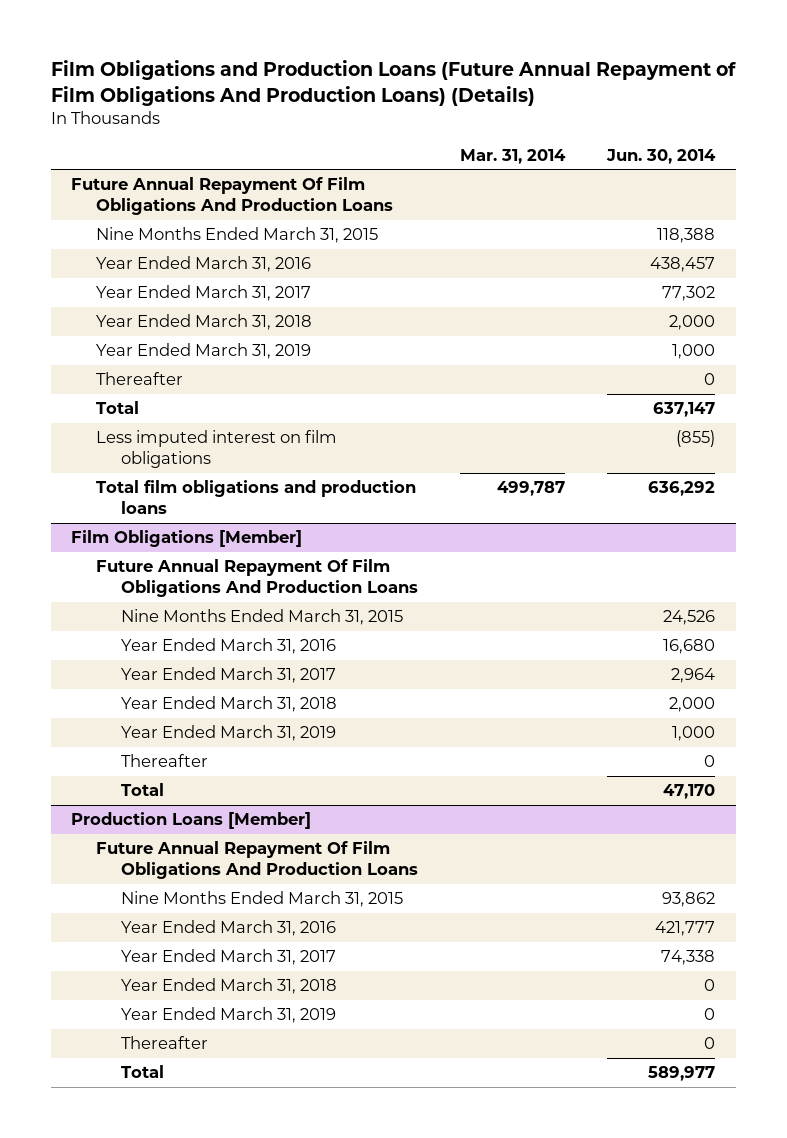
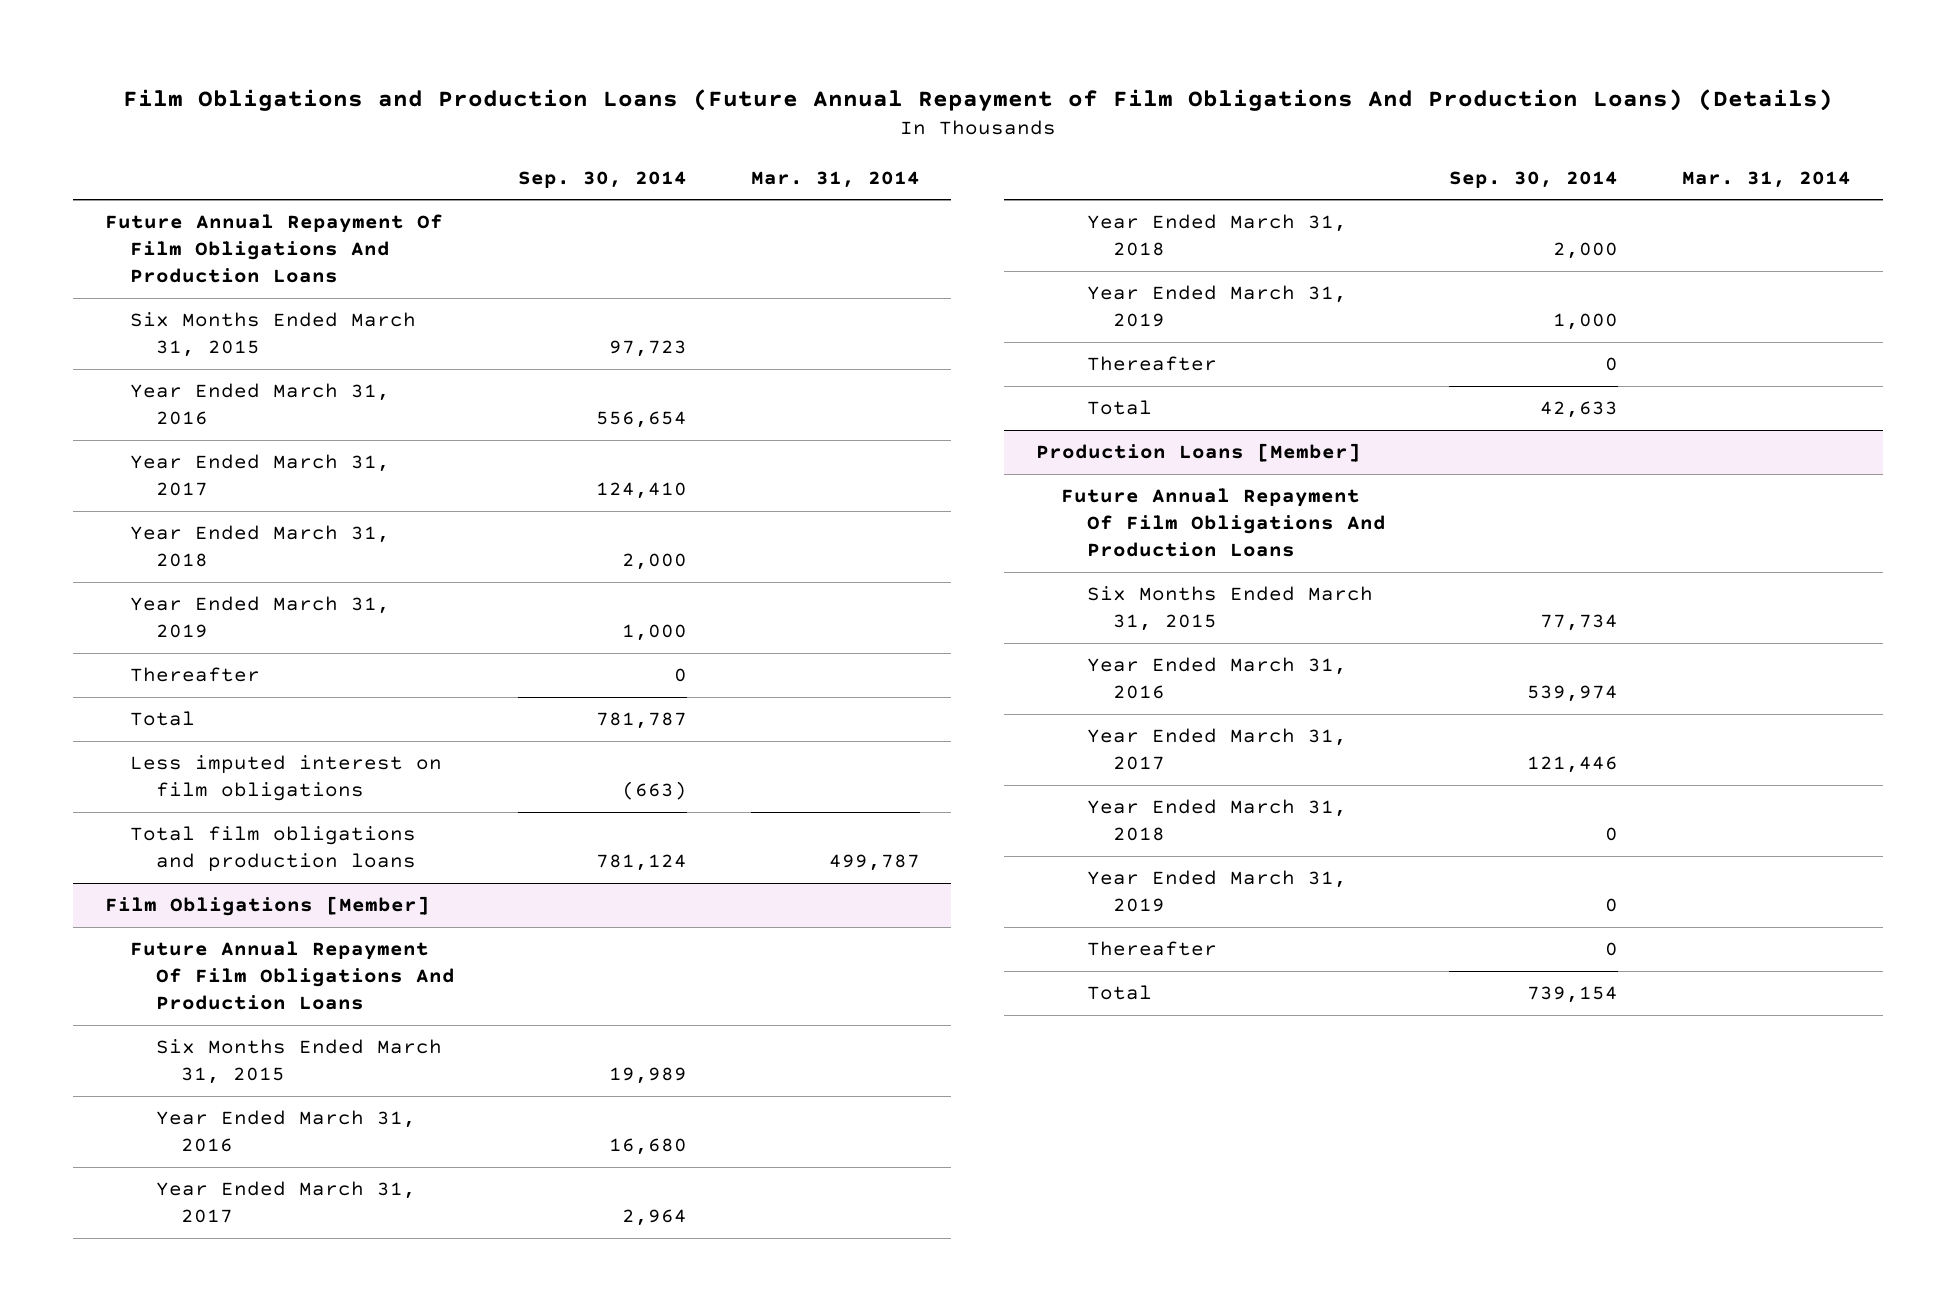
- | Mar. 31, 2014 | Jun. 30, 2014
+ | Sep. 30, 2014 | Mar. 31, 2014
- Nine Months Ended March 31, 2015 | | 118,388
+ Six Months Ended March 31, 2015 | 97,723 |
@ Film Obligations [Member]
- Nine Months Ended March 31, 2015 | | 24,526
+ Six Months Ended March 31, 2015 | 19,989 |
@ Production Loans [Member]
- Nine Months Ended March 31, 2015 | | 93,862
+ Six Months Ended March 31, 2015 | 77,734 |

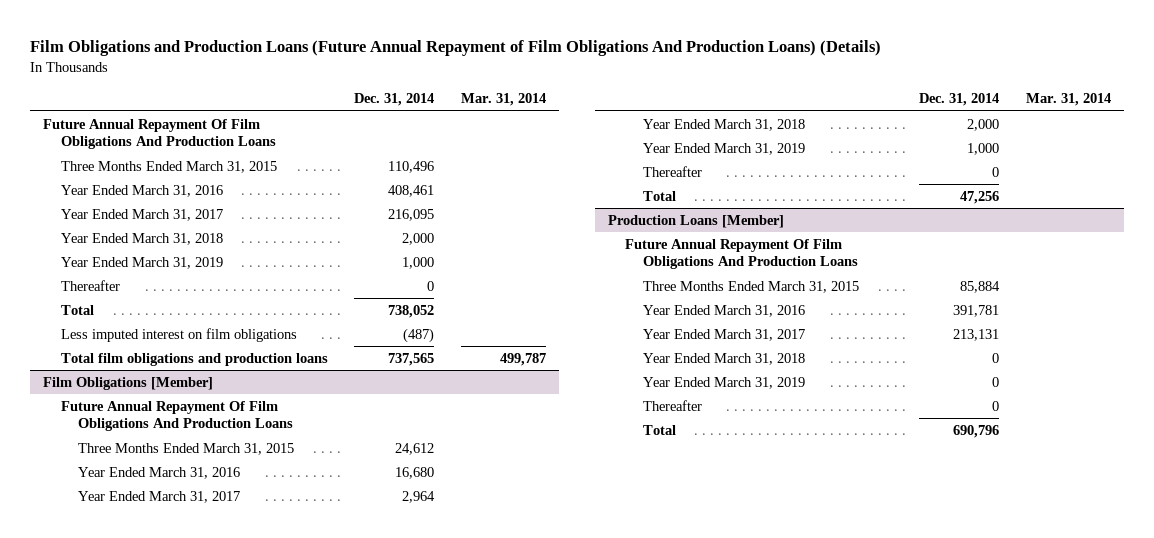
- | Sep. 30, 2014 | Mar. 31, 2014
+ | Dec. 31, 2014 | Mar. 31, 2014
- Six Months Ended March 31, 2015 | 97,723 |
+ Three Months Ended March 31, 2015 | 110,496 |
@ Film Obligations [Member]
- Six Months Ended March 31, 2015 | 19,989 |
+ Three Months Ended March 31, 2015 | 24,612 |
@ Production Loans [Member]
- Six Months Ended March 31, 2015 | 77,734 |
+ Three Months Ended March 31, 2015 | 85,884 |

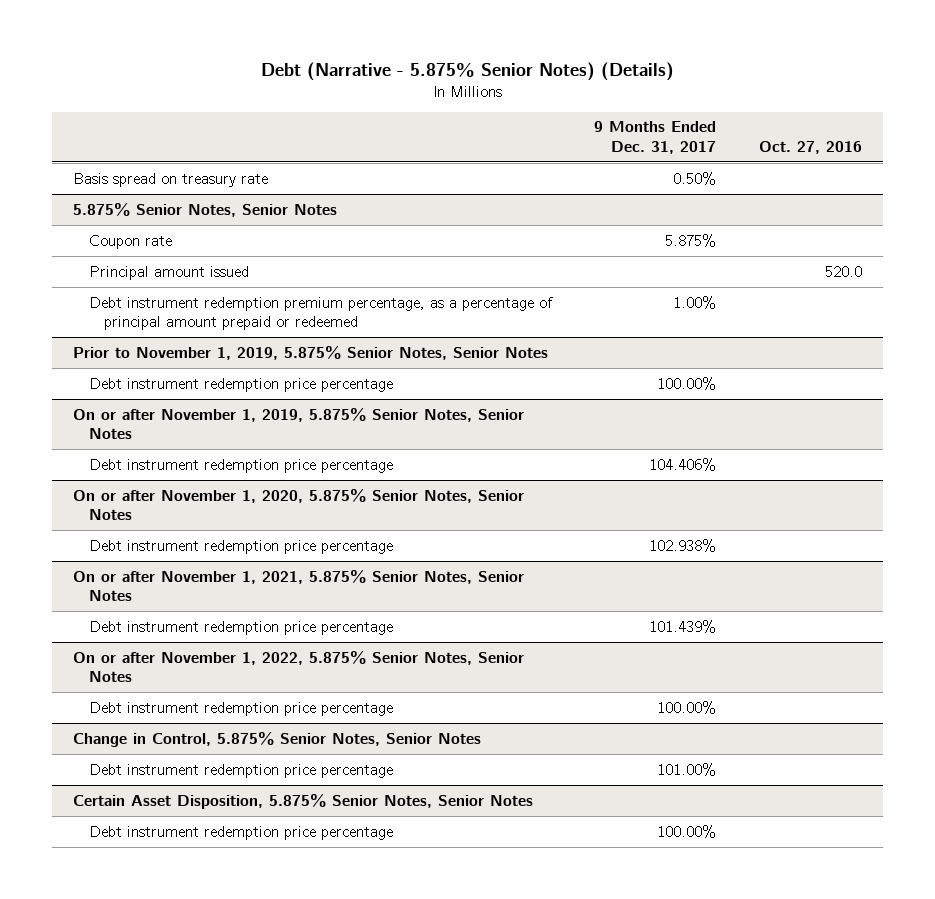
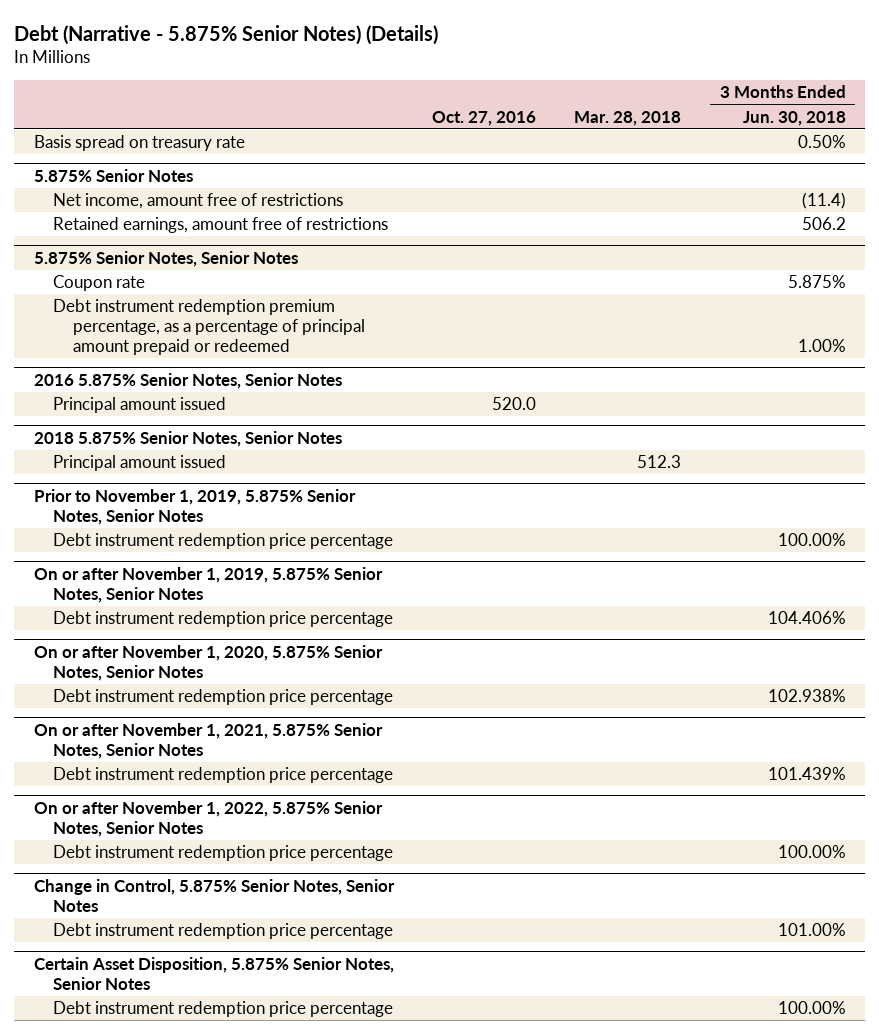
- | 9 Months Ended Dec. 31, 2017 | Oct. 27, 2016
+ | Oct. 27, 2016 | Mar. 28, 2018 | 3 Months Ended Jun. 30, 2018
+ 5.875% Senior Notes
+ Net income, amount free of restrictions | | | (11.4)
+ Retained earnings, amount free of restrictions | | | 506.2
@ 5.875% Senior Notes, Senior Notes
- Principal amount issued | | 520.0
+ 2016 5.875% Senior Notes, Senior Notes
+ Principal amount issued | 520.0 | |
+ 2018 5.875% Senior Notes, Senior Notes
+ Principal amount issued | | 512.3 |

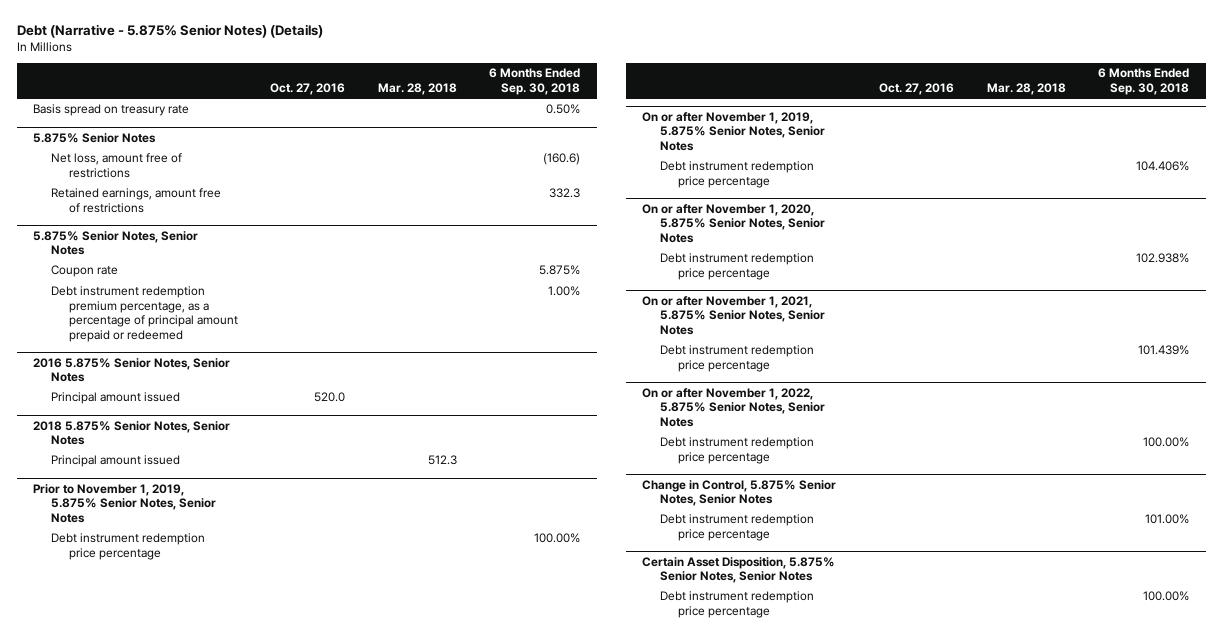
- | Oct. 27, 2016 | Mar. 28, 2018 | 3 Months Ended Jun. 30, 2018
+ | Oct. 27, 2016 | Mar. 28, 2018 | 6 Months Ended Sep. 30, 2018
@ 5.875% Senior Notes
- Net income, amount free of restrictions | | | (11.4)
+ Net loss, amount free of restrictions | | | (160.6)

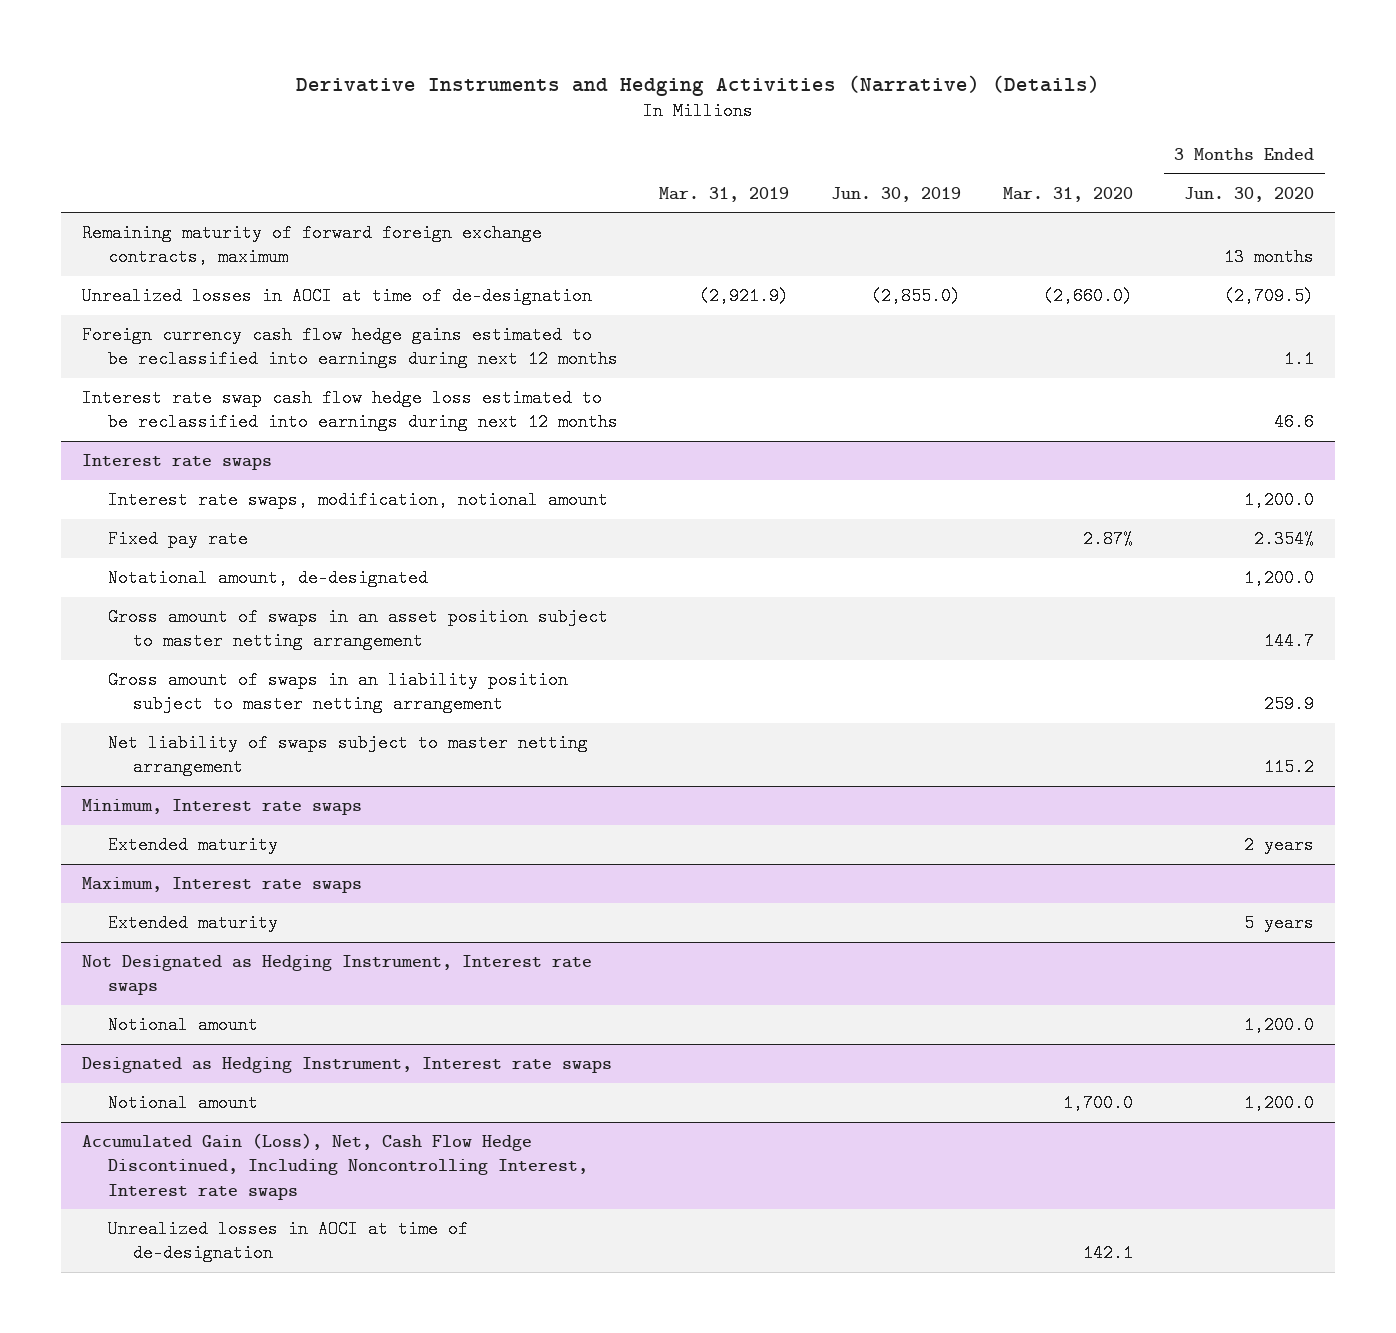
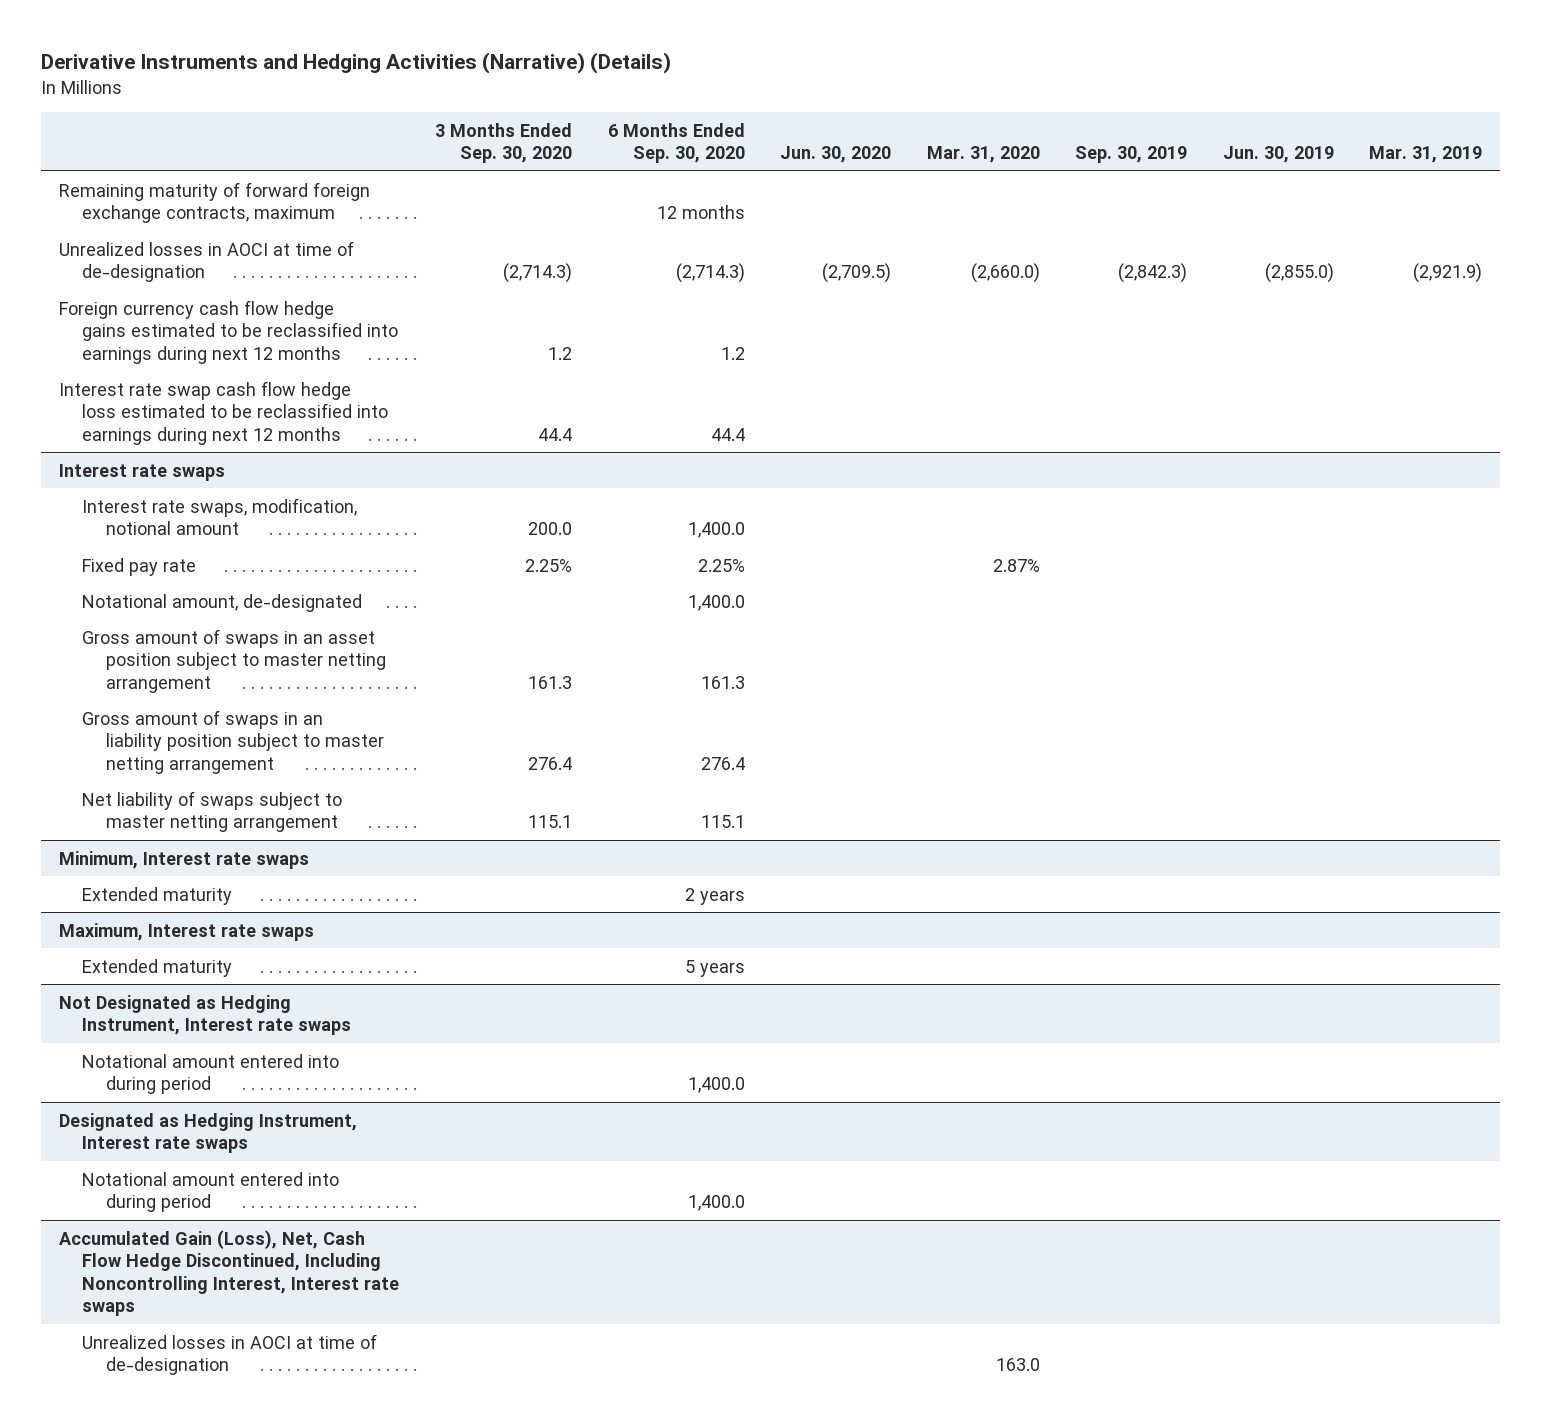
- | Mar. 31, 2019 | Jun. 30, 2019 | Mar. 31, 2020 | 3 Months Ended Jun. 30, 2020
+ | 3 Months Ended Sep. 30, 2020 | 6 Months Ended Sep. 30, 2020 | Jun. 30, 2020 | Mar. 31, 2020 | Sep. 30, 2019 | Jun. 30, 2019 | Mar. 31, 2019
@ Not Designated as Hedging Instrument, Interest rate swaps
- Notional amount | | | | 1,200.0
+ Notational amount entered into during period | | 1,400.0 | | | | |
@ Designated as Hedging Instrument, Interest rate swaps
- Notional amount | | | 1,700.0 | 1,200.0
+ Notational amount entered into during period | | 1,400.0 | | | | |
@ Accumulated Gain (Loss), Net, Cash Flow Hedge Discontinued, Including Noncontrolling Interest, Interest rate swaps
- Unrealized losses in AOCI at time of de-designation | | | 142.1 |
+ Unrealized losses in AOCI at time of de-designation | | | | 163.0 | | |

